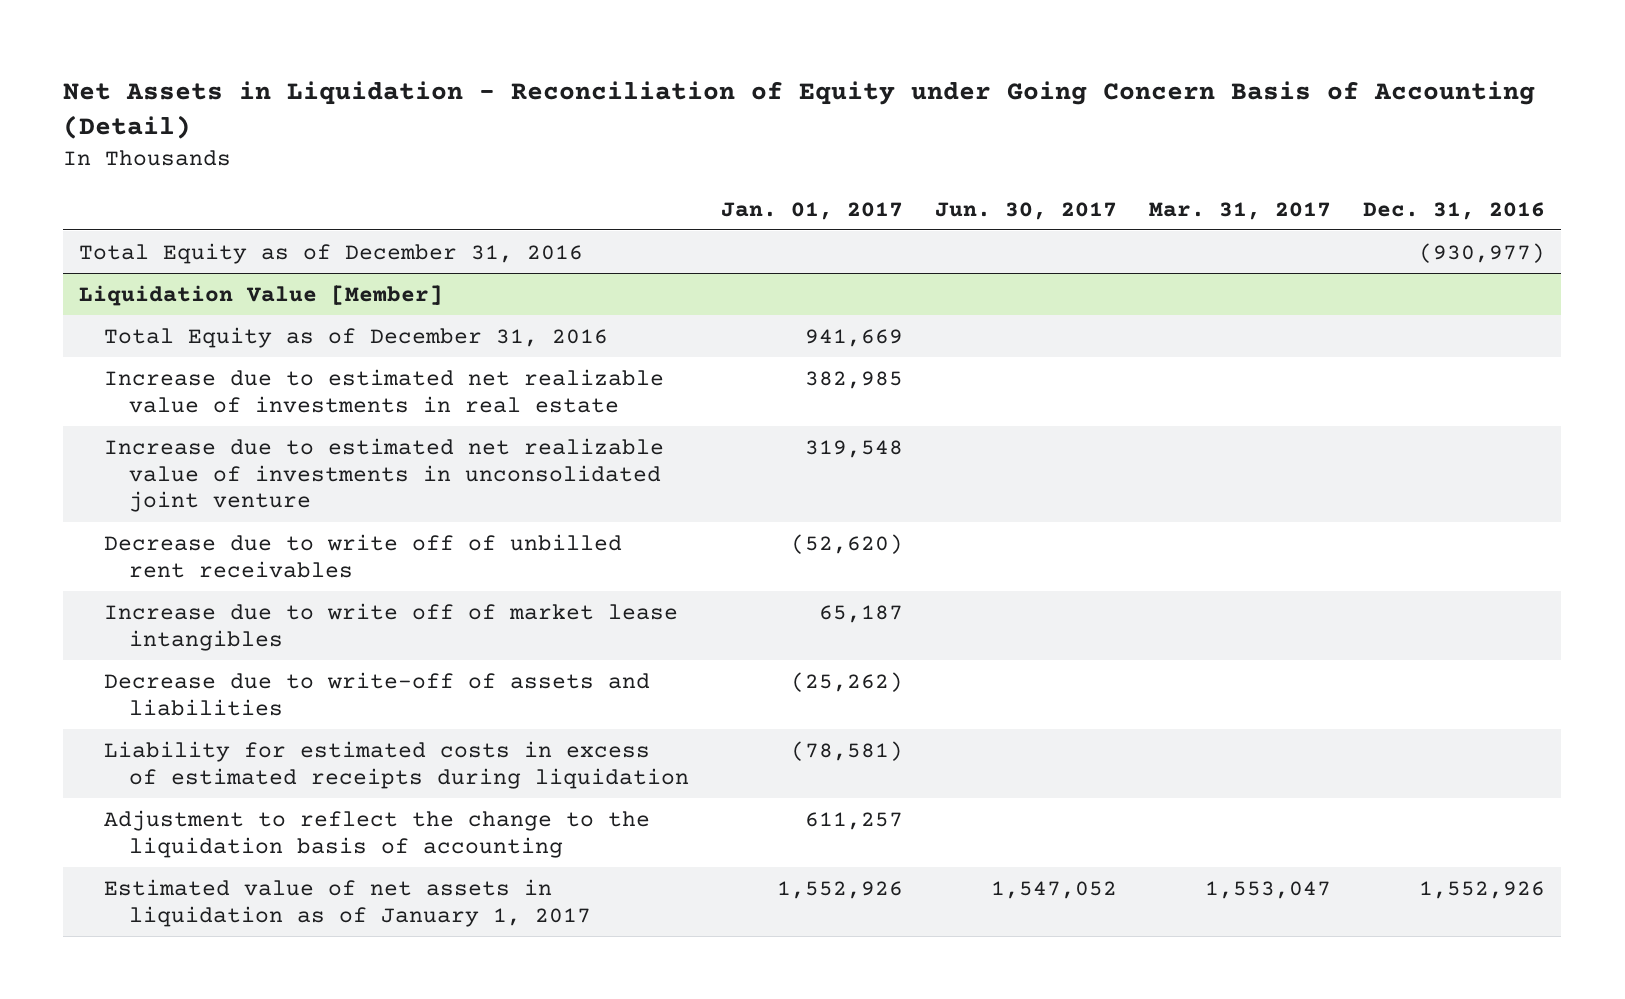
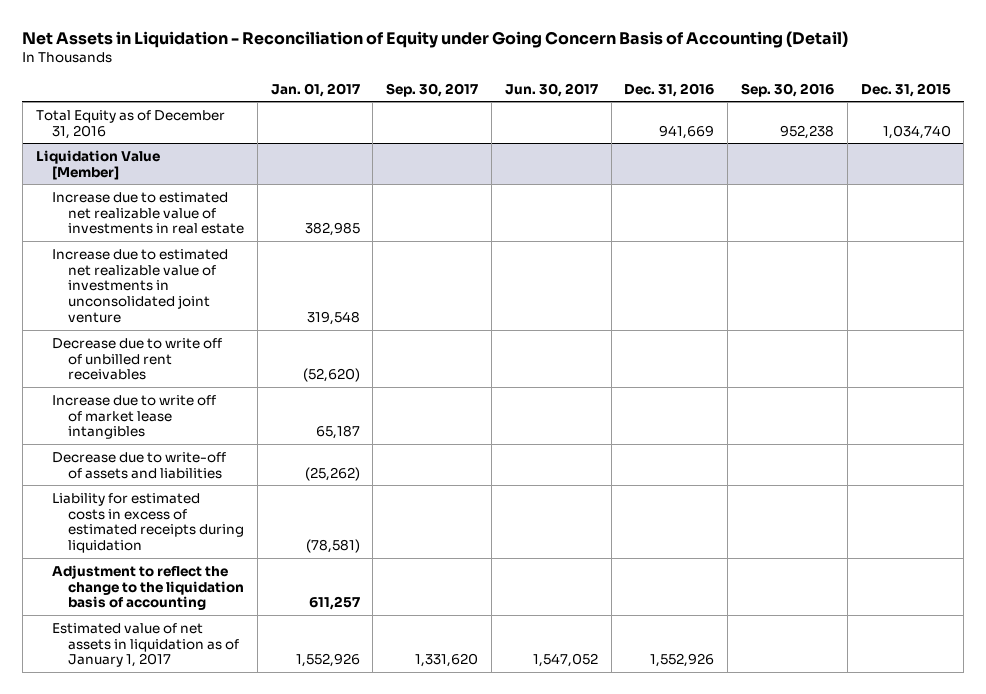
- | Jan. 01, 2017 | Jun. 30, 2017 | Mar. 31, 2017 | Dec. 31, 2016
+ | Jan. 01, 2017 | Sep. 30, 2017 | Jun. 30, 2017 | Dec. 31, 2016 | Sep. 30, 2016 | Dec. 31, 2015
- Total Equity as of December 31, 2016 | | | | (930,977)
+ Total Equity as of December 31, 2016 | | | | 941,669 | 952,238 | 1,034,740
@ Liquidation Value [Member]
- Total Equity as of December 31, 2016 | 941,669 | | |

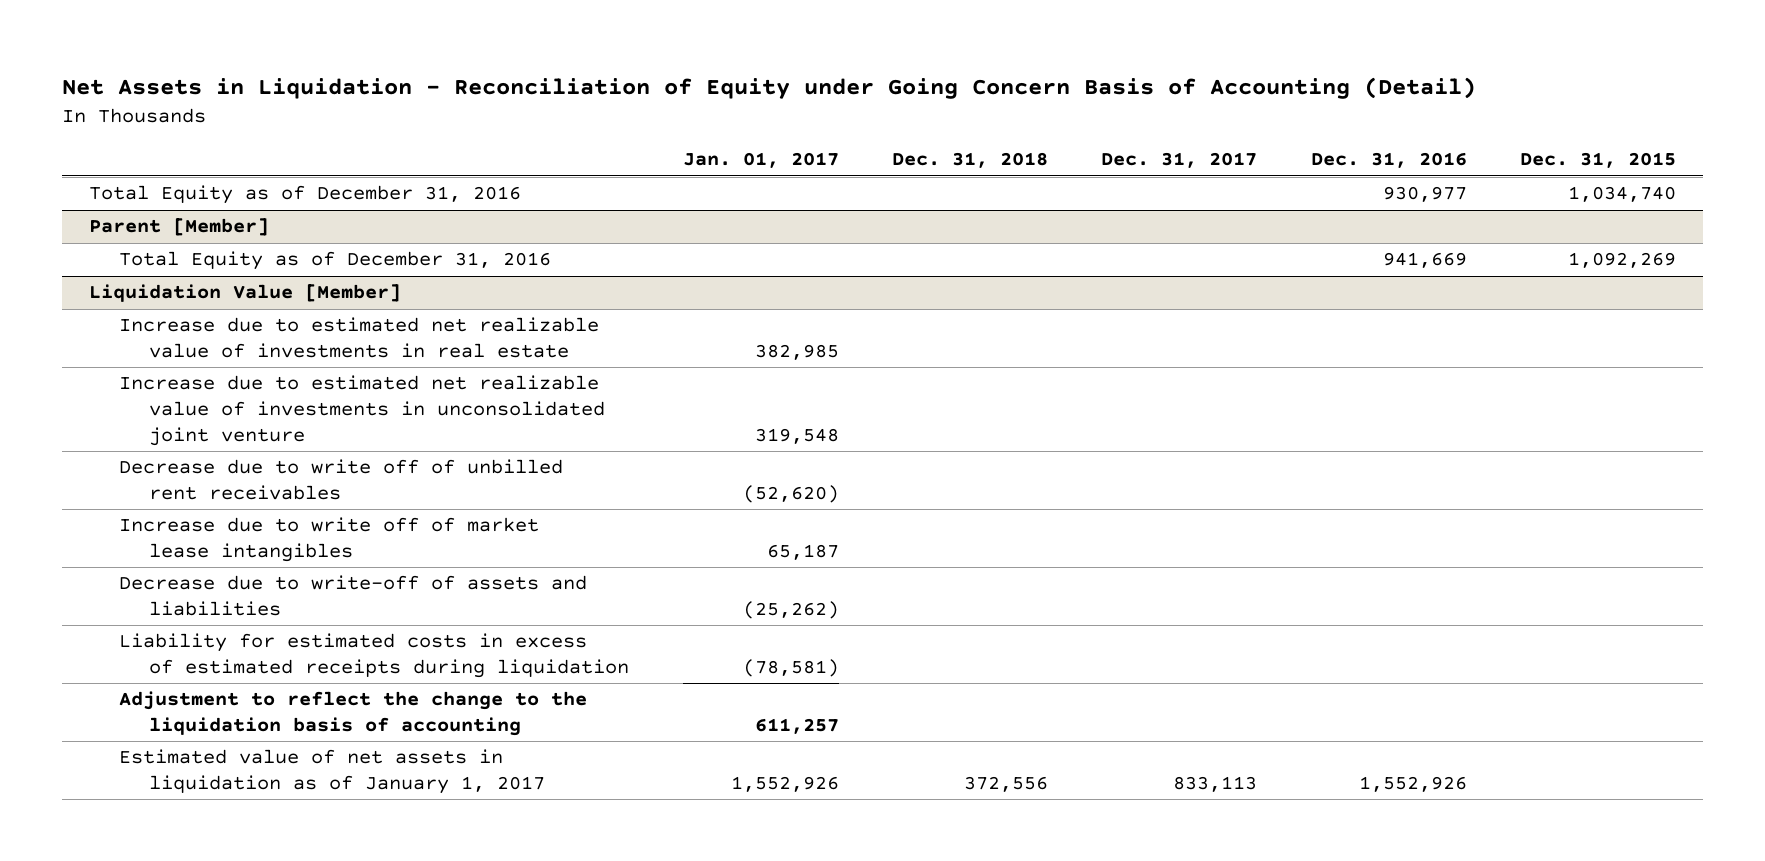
- | Jan. 01, 2017 | Sep. 30, 2017 | Jun. 30, 2017 | Dec. 31, 2016 | Sep. 30, 2016 | Dec. 31, 2015
+ | Jan. 01, 2017 | Dec. 31, 2018 | Dec. 31, 2017 | Dec. 31, 2016 | Dec. 31, 2015
- Total Equity as of December 31, 2016 | | | | 941,669 | 952,238 | 1,034,740
+ Total Equity as of December 31, 2016 | | | | 930,977 | 1,034,740
+ Parent [Member]
+ Total Equity as of December 31, 2016 | | | | 941,669 | 1,092,269

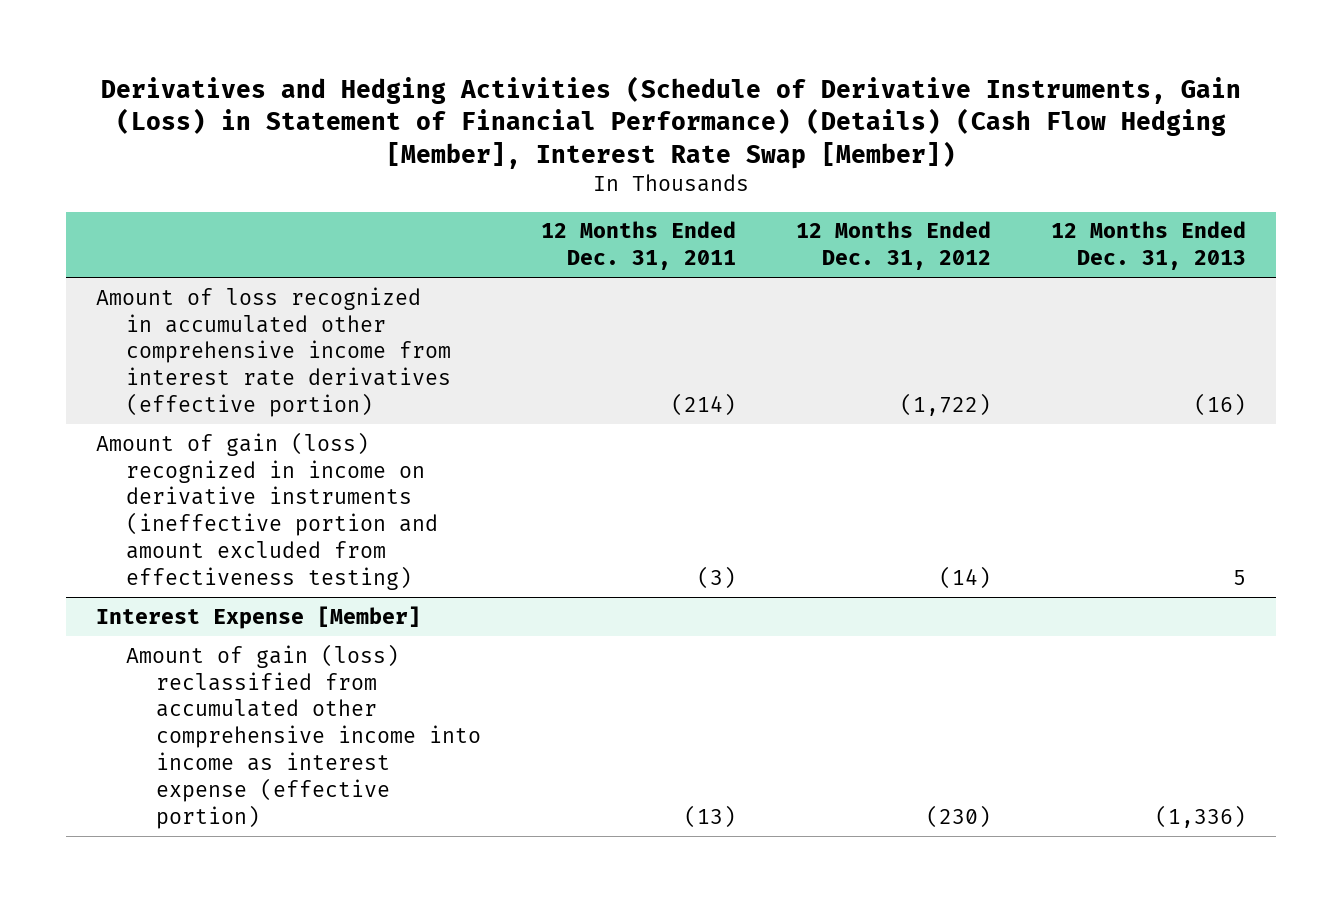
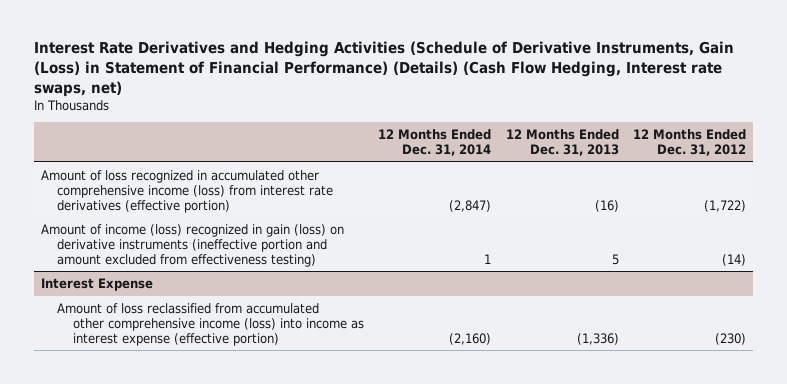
- Derivatives and Hedging Activities (Schedule of Derivative Instruments, Gain (Loss) in Statement of Financial Performance) (Details) (Cash Flow Hedging [Member], Interest Rate Swap [Member])
+ Interest Rate Derivatives and Hedging Activities (Schedule of Derivative Instruments, Gain (Loss) in Statement of Financial Performance) (Details) (Cash Flow Hedging, Interest rate swaps, net)
- | 12 Months Ended Dec. 31, 2011 | 12 Months Ended Dec. 31, 2012 | 12 Months Ended Dec. 31, 2013
+ | 12 Months Ended Dec. 31, 2014 | 12 Months Ended Dec. 31, 2013 | 12 Months Ended Dec. 31, 2012
- Amount of loss recognized in accumulated other comprehensive income from interest rate derivatives (effective portion) | (214) | (1,722) | (16)
- Amount of gain (loss) recognized in income on derivative instruments (ineffective portion and amount excluded from effectiveness testing) | (3) | (14) | 5
- Interest Expense [Member]
- Amount of gain (loss) reclassified from accumulated other comprehensive income into income as interest expense (effective portion) | (13) | (230) | (1,336)
+ Amount of loss recognized in accumulated other comprehensive income (loss) from interest rate derivatives (effective portion) | (2,847) | (16) | (1,722)
+ Amount of income (loss) recognized in gain (loss) on derivative instruments (ineffective portion and amount excluded from effectiveness testing) | 1 | 5 | (14)
+ Interest Expense
+ Amount of loss reclassified from accumulated other comprehensive income (loss) into income as interest expense (effective portion) | (2,160) | (1,336) | (230)

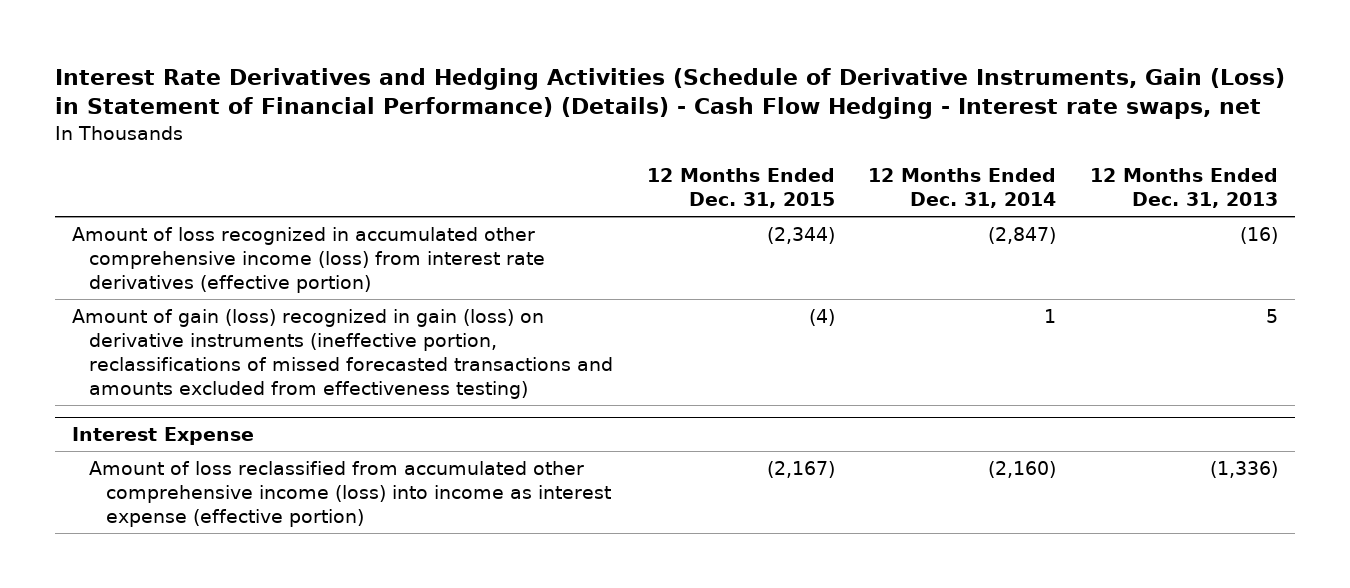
- Interest Rate Derivatives and Hedging Activities (Schedule of Derivative Instruments, Gain (Loss) in Statement of Financial Performance) (Details) (Cash Flow Hedging, Interest rate swaps, net)
+ Interest Rate Derivatives and Hedging Activities (Schedule of Derivative Instruments, Gain (Loss) in Statement of Financial Performance) (Details) - Cash Flow Hedging - Interest rate swaps, net
- | 12 Months Ended Dec. 31, 2014 | 12 Months Ended Dec. 31, 2013 | 12 Months Ended Dec. 31, 2012
+ | 12 Months Ended Dec. 31, 2015 | 12 Months Ended Dec. 31, 2014 | 12 Months Ended Dec. 31, 2013
- Amount of income (loss) recognized in gain (loss) on derivative instruments (ineffective portion and amount excluded from effectiveness testing) | 1 | 5 | (14)
+ Amount of gain (loss) recognized in gain (loss) on derivative instruments (ineffective portion, reclassifications of missed forecasted transactions and amounts excluded from effectiveness testing) | (4) | 1 | 5

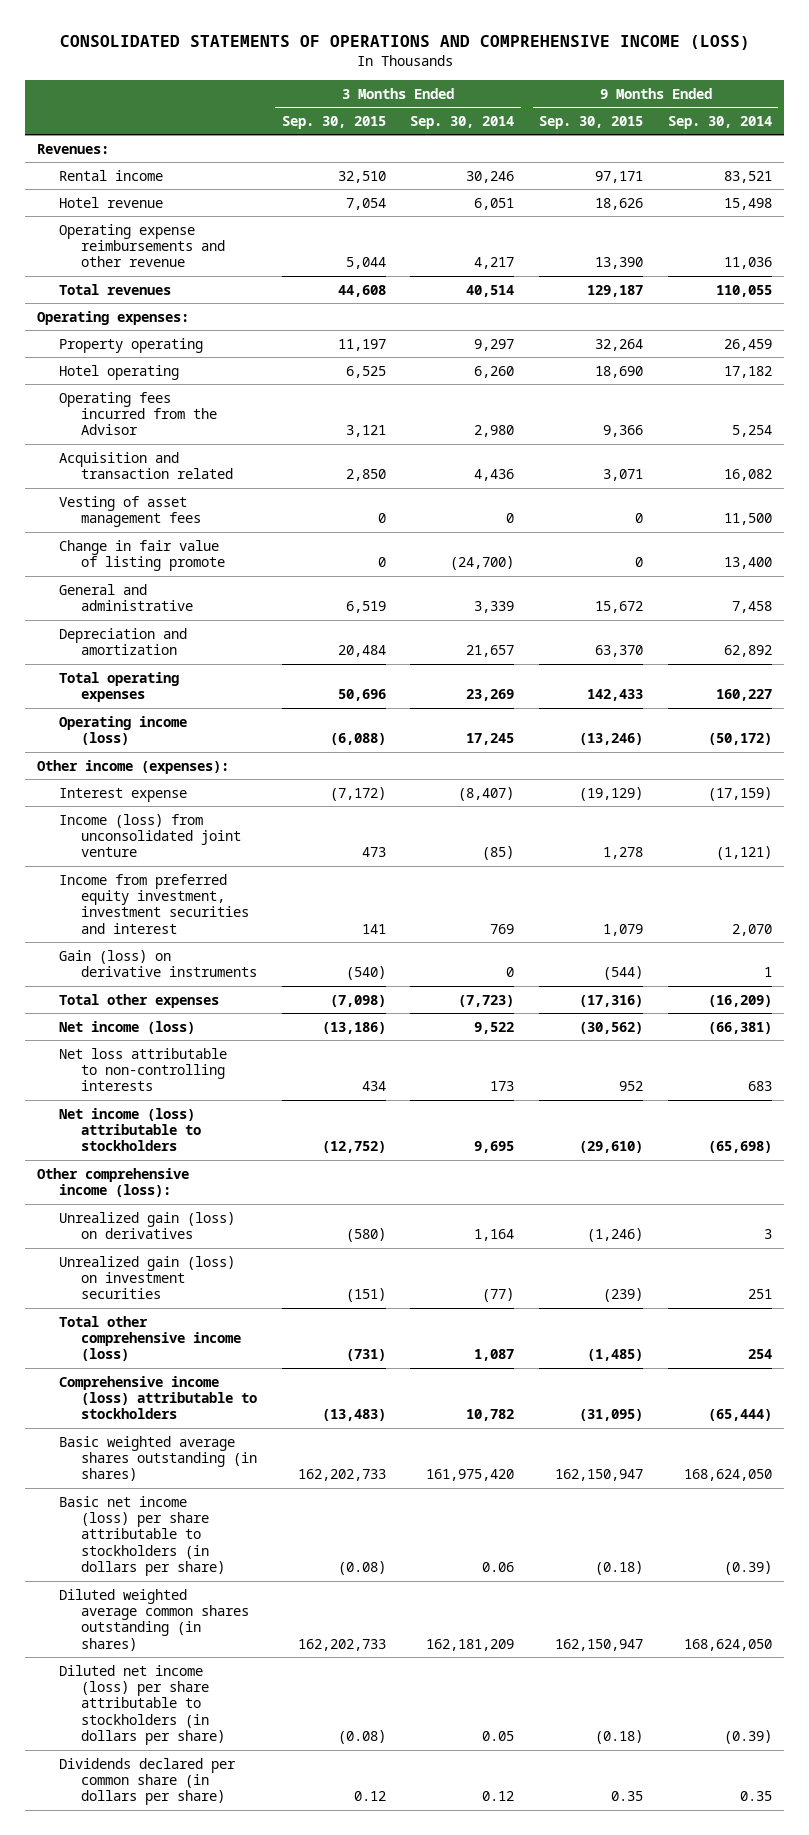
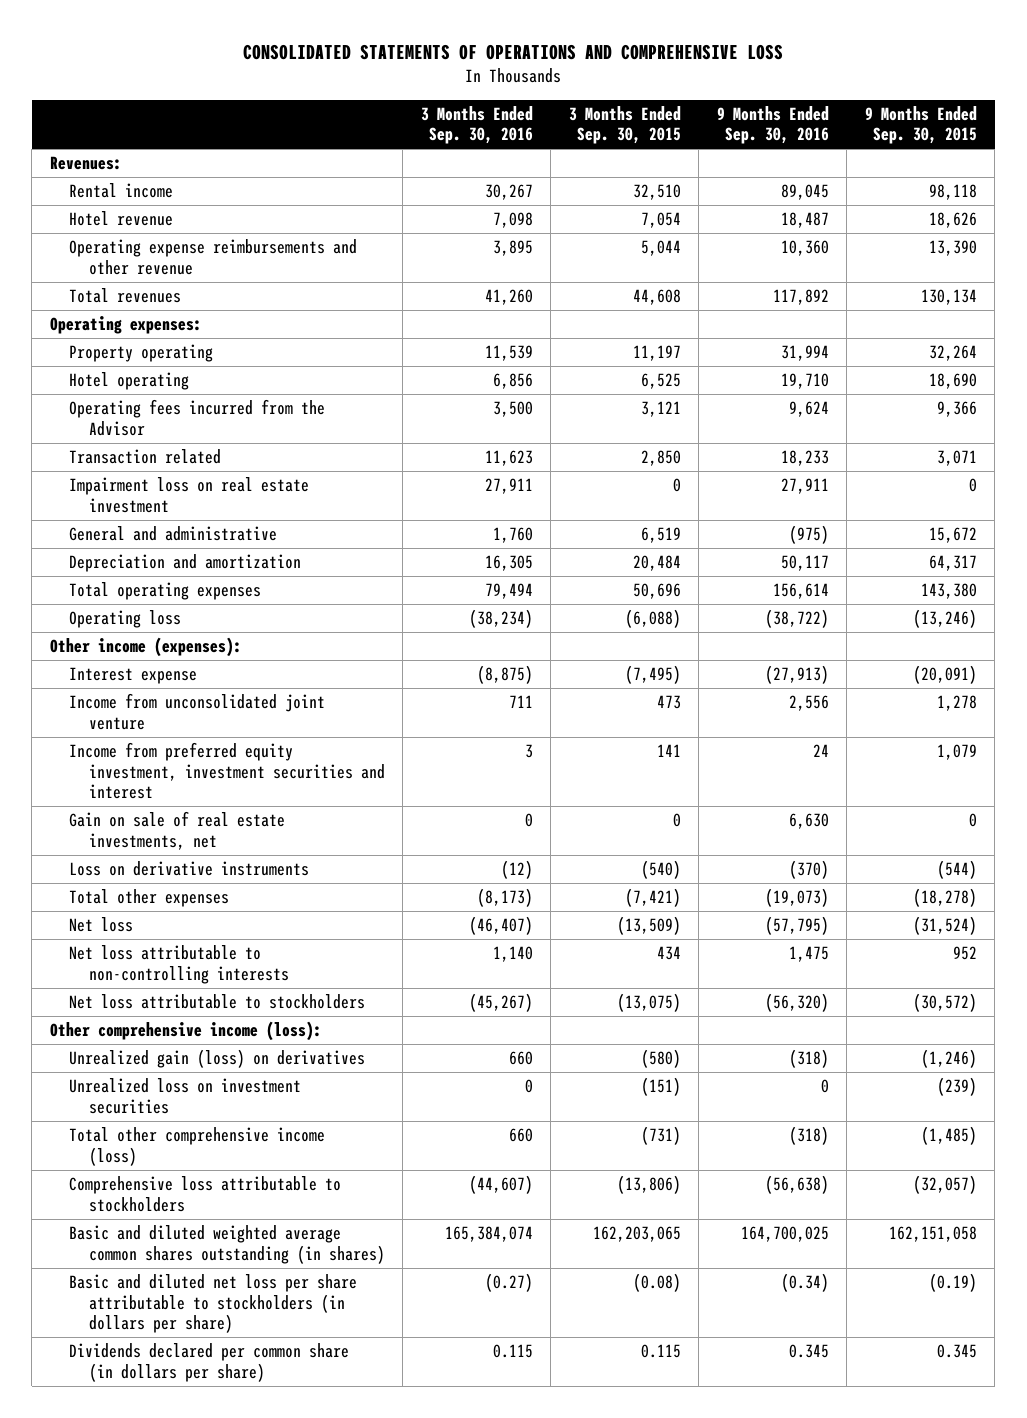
- CONSOLIDATED STATEMENTS OF OPERATIONS AND COMPREHENSIVE INCOME (LOSS)
+ CONSOLIDATED STATEMENTS OF OPERATIONS AND COMPREHENSIVE LOSS
- | 3 Months Ended Sep. 30, 2015 | 3 Months Ended Sep. 30, 2014 | 9 Months Ended Sep. 30, 2015 | 9 Months Ended Sep. 30, 2014
+ | 3 Months Ended Sep. 30, 2016 | 3 Months Ended Sep. 30, 2015 | 9 Months Ended Sep. 30, 2016 | 9 Months Ended Sep. 30, 2015
- Rental income | 32,510 | 30,246 | 97,171 | 83,521
+ Rental income | 30,267 | 32,510 | 89,045 | 98,118
- Total revenues | 44,608 | 40,514 | 129,187 | 110,055
+ Total revenues | 41,260 | 44,608 | 117,892 | 130,134
- Acquisition and transaction related | 2,850 | 4,436 | 3,071 | 16,082
- Vesting of asset management fees | 0 | 0 | 0 | 11,500
- Change in fair value of listing promote | 0 | (24,700) | 0 | 13,400
+ Transaction related | 11,623 | 2,850 | 18,233 | 3,071
+ Impairment loss on real estate investment | 27,911 | 0 | 27,911 | 0
- Depreciation and amortization | 20,484 | 21,657 | 63,370 | 62,892
- Total operating expenses | 50,696 | 23,269 | 142,433 | 160,227
- Operating income (loss) | (6,088) | 17,245 | (13,246) | (50,172)
+ Depreciation and amortization | 16,305 | 20,484 | 50,117 | 64,317
+ Total operating expenses | 79,494 | 50,696 | 156,614 | 143,380
+ Operating loss | (38,234) | (6,088) | (38,722) | (13,246)
- Interest expense | (7,172) | (8,407) | (19,129) | (17,159)
- Income (loss) from unconsolidated joint venture | 473 | (85) | 1,278 | (1,121)
+ Interest expense | (8,875) | (7,495) | (27,913) | (20,091)
+ Income from unconsolidated joint venture | 711 | 473 | 2,556 | 1,278
- Gain (loss) on derivative instruments | (540) | 0 | (544) | 1
- Total other expenses | (7,098) | (7,723) | (17,316) | (16,209)
- Net income (loss) | (13,186) | 9,522 | (30,562) | (66,381)
+ Gain on sale of real estate investments, net | 0 | 0 | 6,630 | 0
+ Loss on derivative instruments | (12) | (540) | (370) | (544)
+ Total other expenses | (8,173) | (7,421) | (19,073) | (18,278)
+ Net loss | (46,407) | (13,509) | (57,795) | (31,524)
- Net income (loss) attributable to stockholders | (12,752) | 9,695 | (29,610) | (65,698)
+ Net loss attributable to stockholders | (45,267) | (13,075) | (56,320) | (30,572)
- Unrealized gain (loss) on investment securities | (151) | (77) | (239) | 251
+ Unrealized loss on investment securities | 0 | (151) | 0 | (239)
- Comprehensive income (loss) attributable to stockholders | (13,483) | 10,782 | (31,095) | (65,444)
- Basic weighted average shares outstanding (in shares) | 162,202,733 | 161,975,420 | 162,150,947 | 168,624,050
- Basic net income (loss) per share attributable to stockholders (in dollars per share) | (0.08) | 0.06 | (0.18) | (0.39)
- Diluted weighted average common shares outstanding (in shares) | 162,202,733 | 162,181,209 | 162,150,947 | 168,624,050
- Diluted net income (loss) per share attributable to stockholders (in dollars per share) | (0.08) | 0.05 | (0.18) | (0.39)
- Dividends declared per common share (in dollars per share) | 0.12 | 0.12 | 0.35 | 0.35
+ Comprehensive loss attributable to stockholders | (44,607) | (13,806) | (56,638) | (32,057)
+ Basic and diluted weighted average common shares outstanding (in shares) | 165,384,074 | 162,203,065 | 164,700,025 | 162,151,058
+ Basic and diluted net loss per share attributable to stockholders (in dollars per share) | (0.27) | (0.08) | (0.34) | (0.19)
+ Dividends declared per common share (in dollars per share) | 0.115 | 0.115 | 0.345 | 0.345

